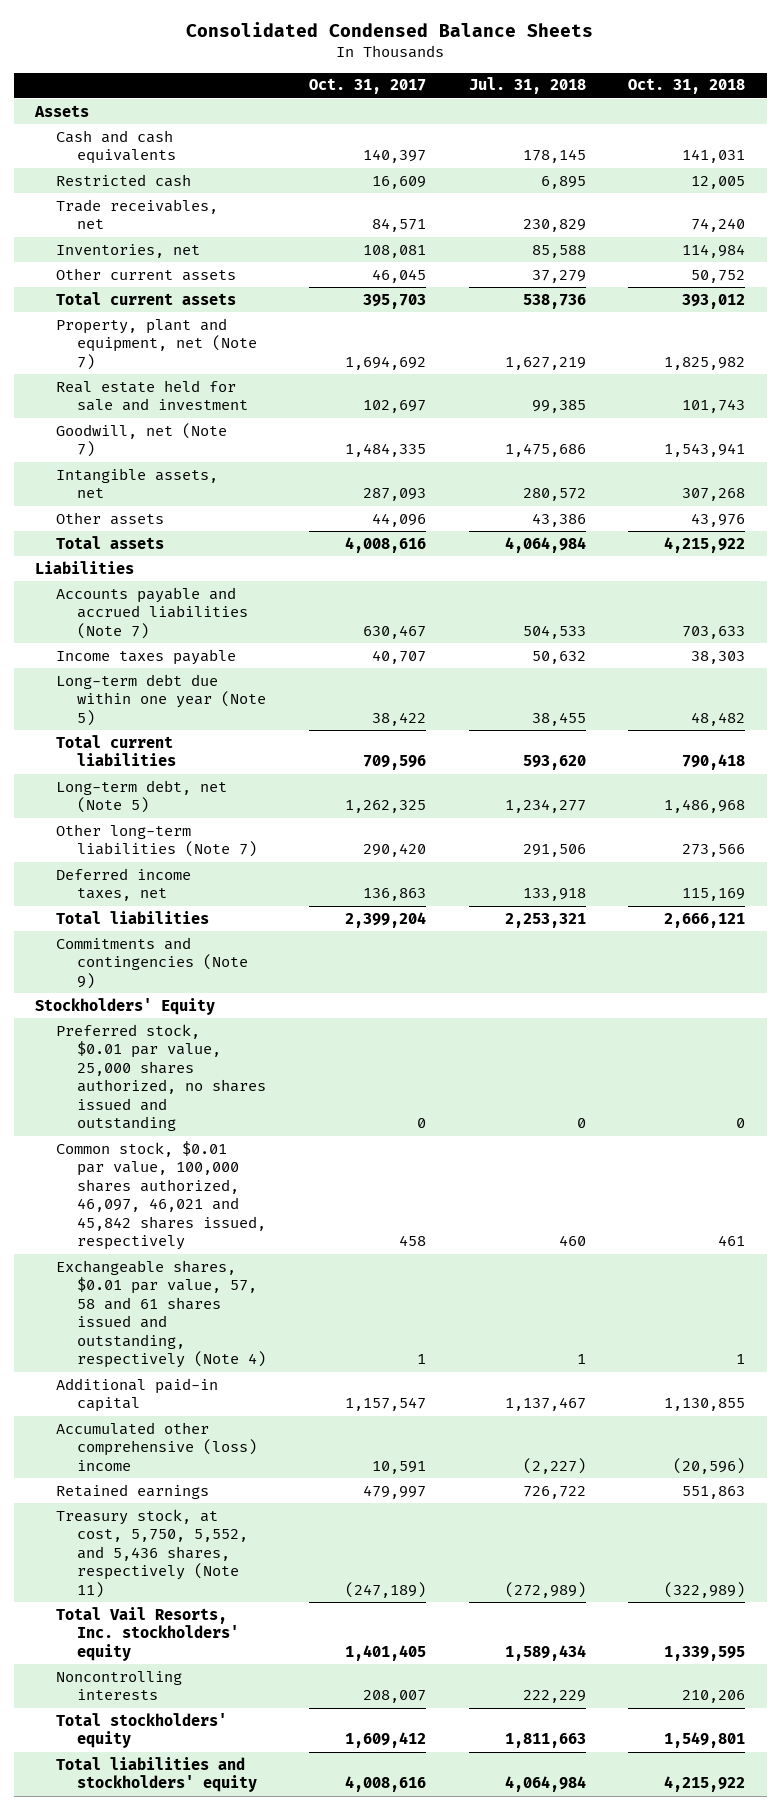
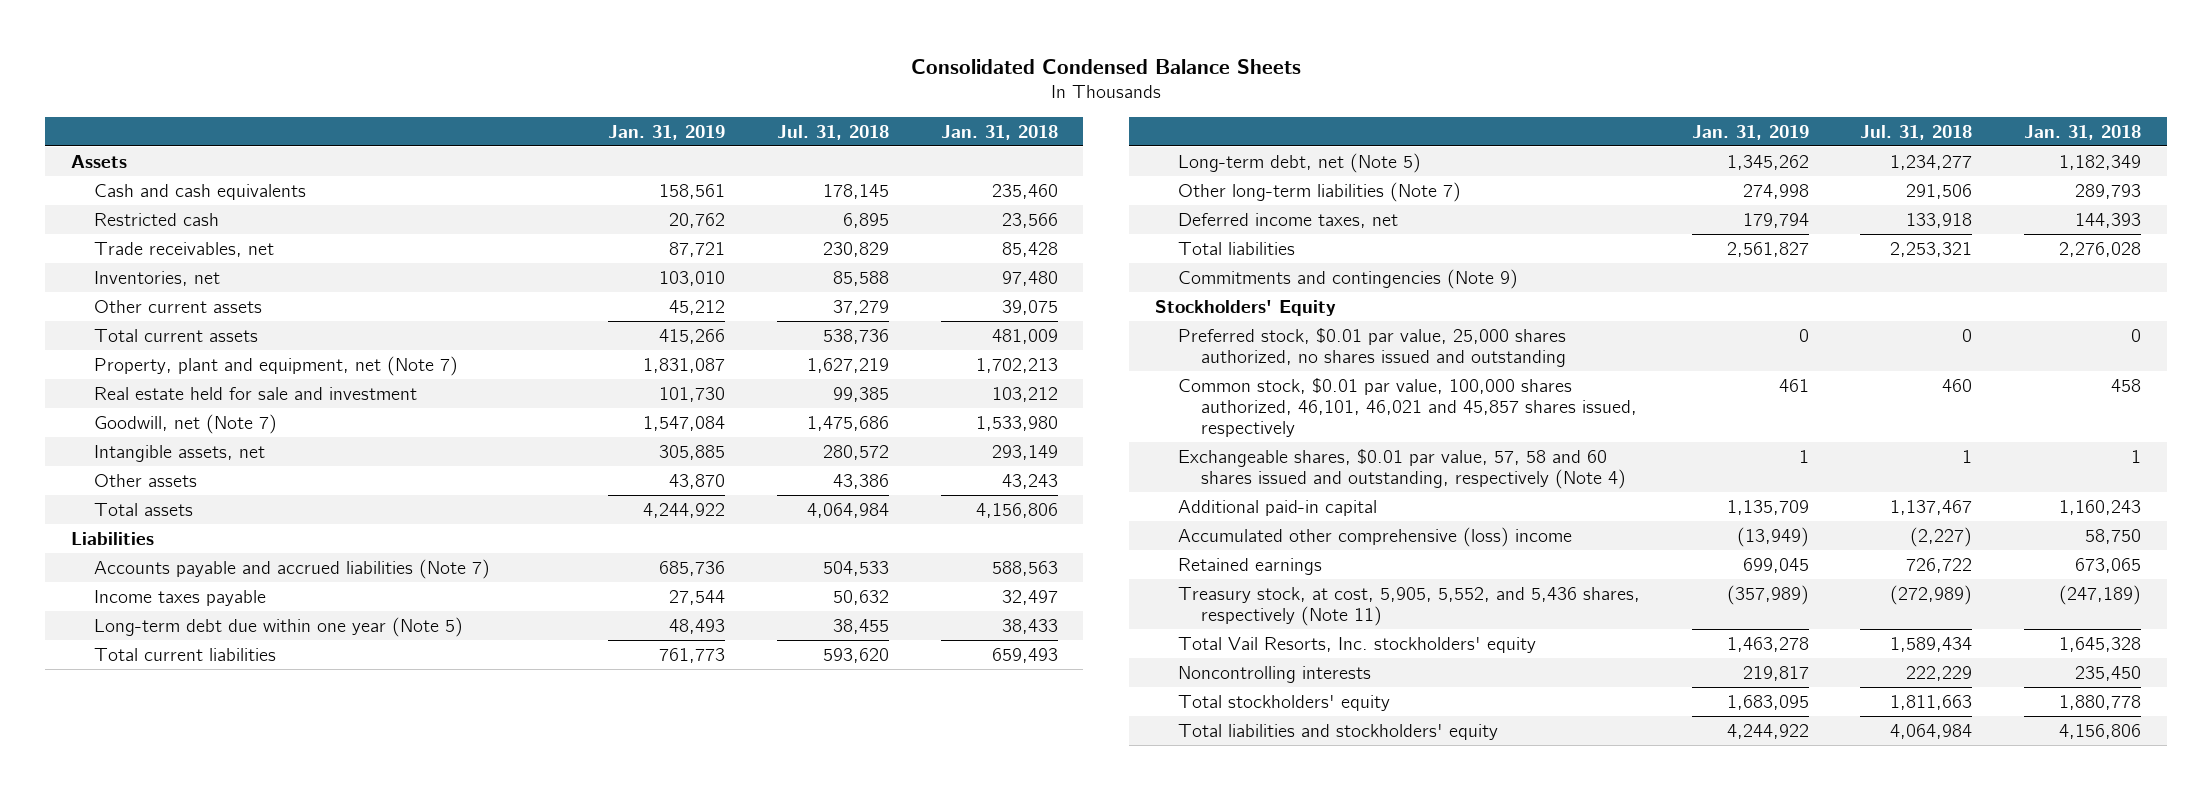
- | Oct. 31, 2017 | Jul. 31, 2018 | Oct. 31, 2018
+ | Jan. 31, 2019 | Jul. 31, 2018 | Jan. 31, 2018
- Common stock, $0.01 par value, 100,000 shares authorized, 46,097, 46,021 and 45,842 shares issued, respectively | 458 | 460 | 461
- Exchangeable shares, $0.01 par value, 57, 58 and 61 shares issued and outstanding, respectively (Note 4) | 1 | 1 | 1
+ Common stock, $0.01 par value, 100,000 shares authorized, 46,101, 46,021 and 45,857 shares issued, respectively | 461 | 460 | 458
+ Exchangeable shares, $0.01 par value, 57, 58 and 60 shares issued and outstanding, respectively (Note 4) | 1 | 1 | 1
- Treasury stock, at cost, 5,750, 5,552, and 5,436 shares, respectively (Note 11) | (247,189) | (272,989) | (322,989)
+ Treasury stock, at cost, 5,905, 5,552, and 5,436 shares, respectively (Note 11) | (357,989) | (272,989) | (247,189)

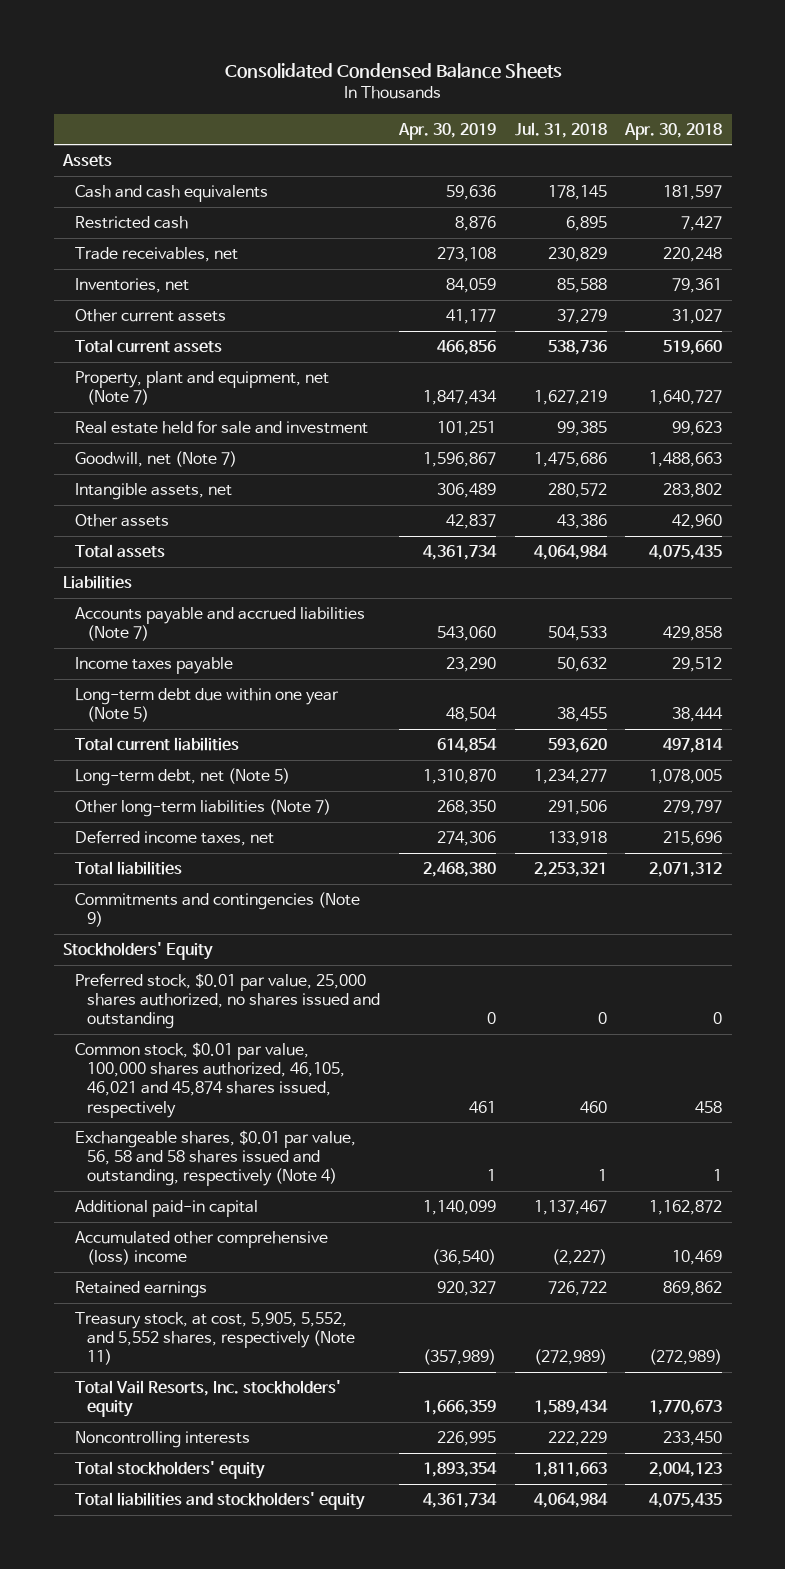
- | Jan. 31, 2019 | Jul. 31, 2018 | Jan. 31, 2018
+ | Apr. 30, 2019 | Jul. 31, 2018 | Apr. 30, 2018
- Common stock, $0.01 par value, 100,000 shares authorized, 46,101, 46,021 and 45,857 shares issued, respectively | 461 | 460 | 458
- Exchangeable shares, $0.01 par value, 57, 58 and 60 shares issued and outstanding, respectively (Note 4) | 1 | 1 | 1
+ Common stock, $0.01 par value, 100,000 shares authorized, 46,105, 46,021 and 45,874 shares issued, respectively | 461 | 460 | 458
+ Exchangeable shares, $0.01 par value, 56, 58 and 58 shares issued and outstanding, respectively (Note 4) | 1 | 1 | 1
- Treasury stock, at cost, 5,905, 5,552, and 5,436 shares, respectively (Note 11) | (357,989) | (272,989) | (247,189)
+ Treasury stock, at cost, 5,905, 5,552, and 5,552 shares, respectively (Note 11) | (357,989) | (272,989) | (272,989)

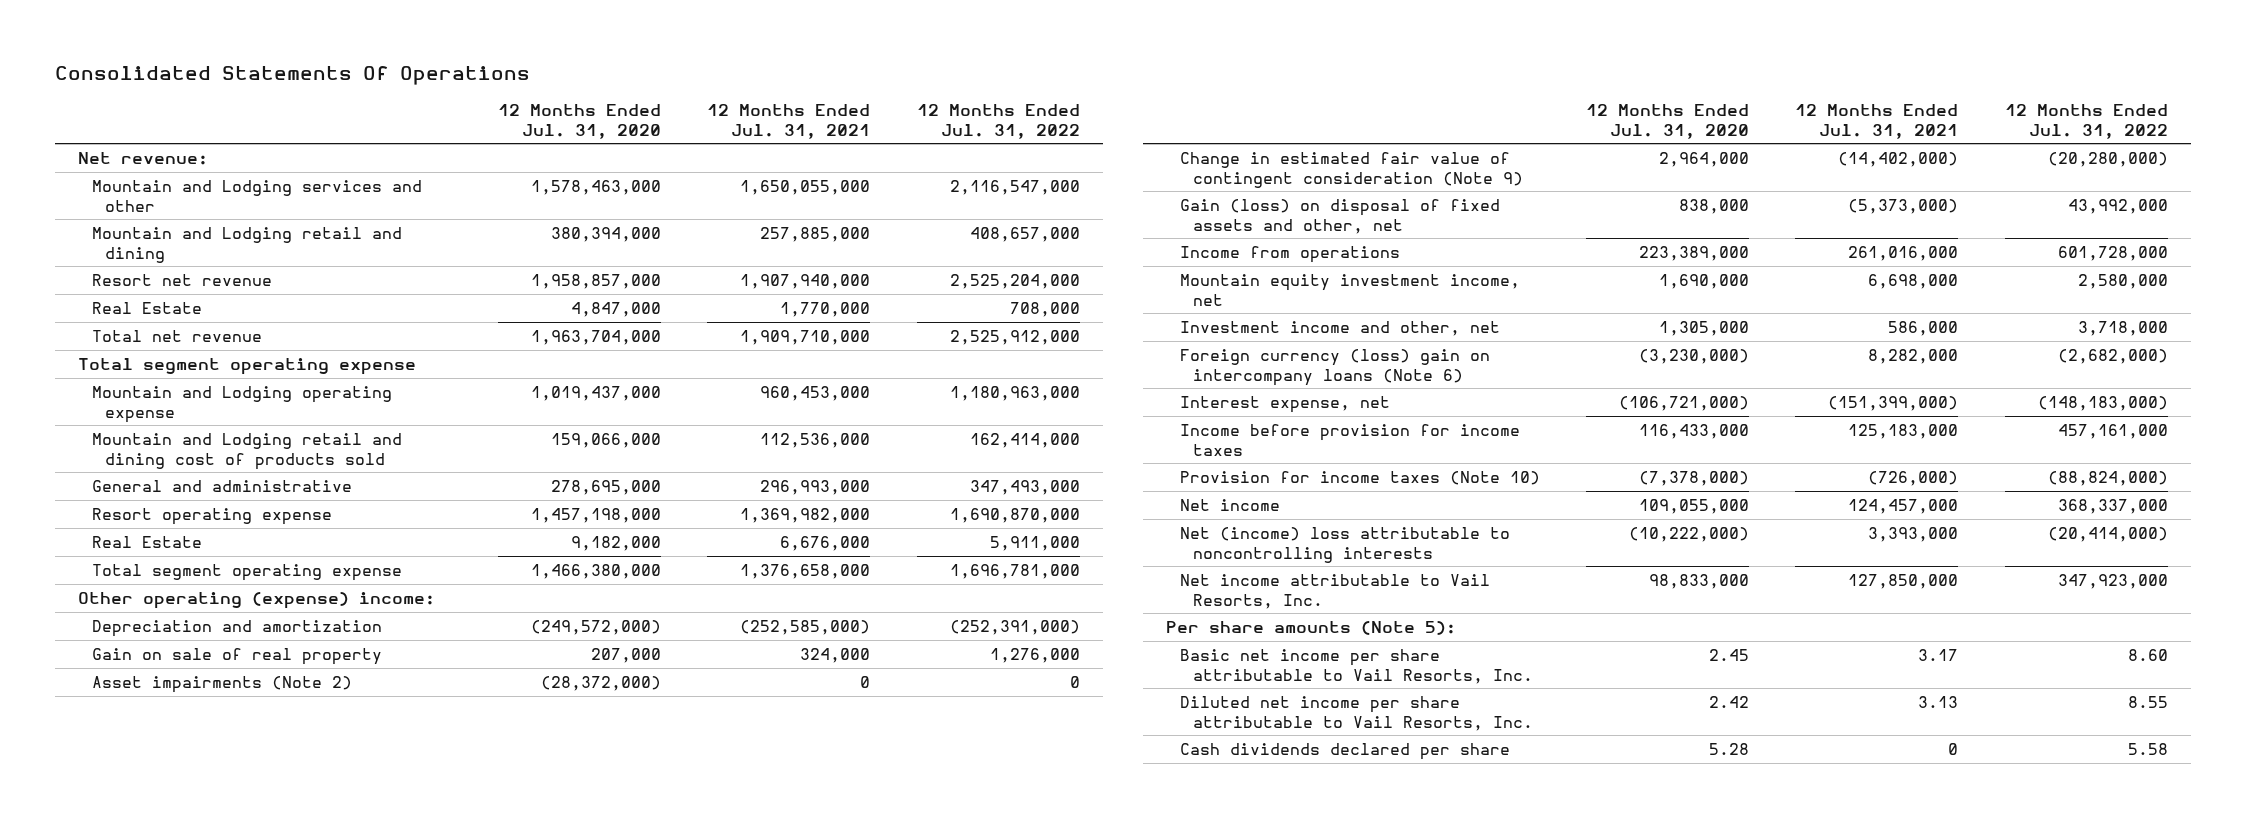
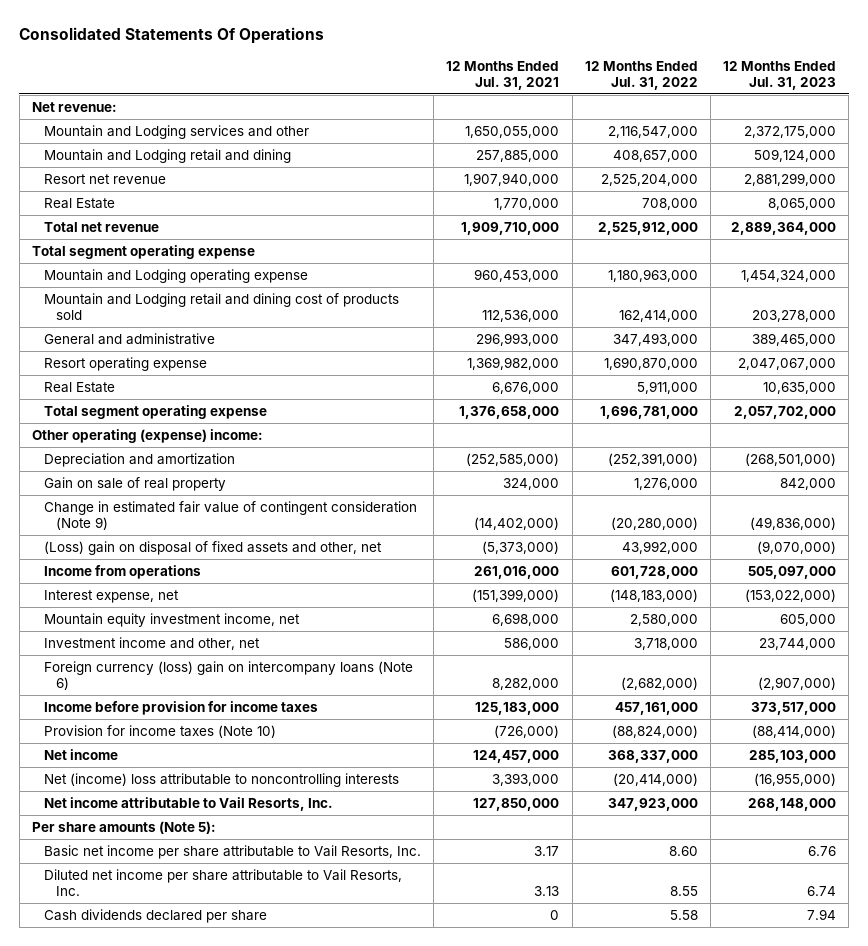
- | 12 Months Ended Jul. 31, 2020 | 12 Months Ended Jul. 31, 2021 | 12 Months Ended Jul. 31, 2022
+ | 12 Months Ended Jul. 31, 2021 | 12 Months Ended Jul. 31, 2022 | 12 Months Ended Jul. 31, 2023
- Asset impairments (Note 2) | (28,372,000) | 0 | 0
- Gain (loss) on disposal of fixed assets and other, net | 838,000 | (5,373,000) | 43,992,000
+ (Loss) gain on disposal of fixed assets and other, net | (5,373,000) | 43,992,000 | (9,070,000)
moved up: Interest expense, net | (151,399,000) | (148,183,000) | (153,022,000)

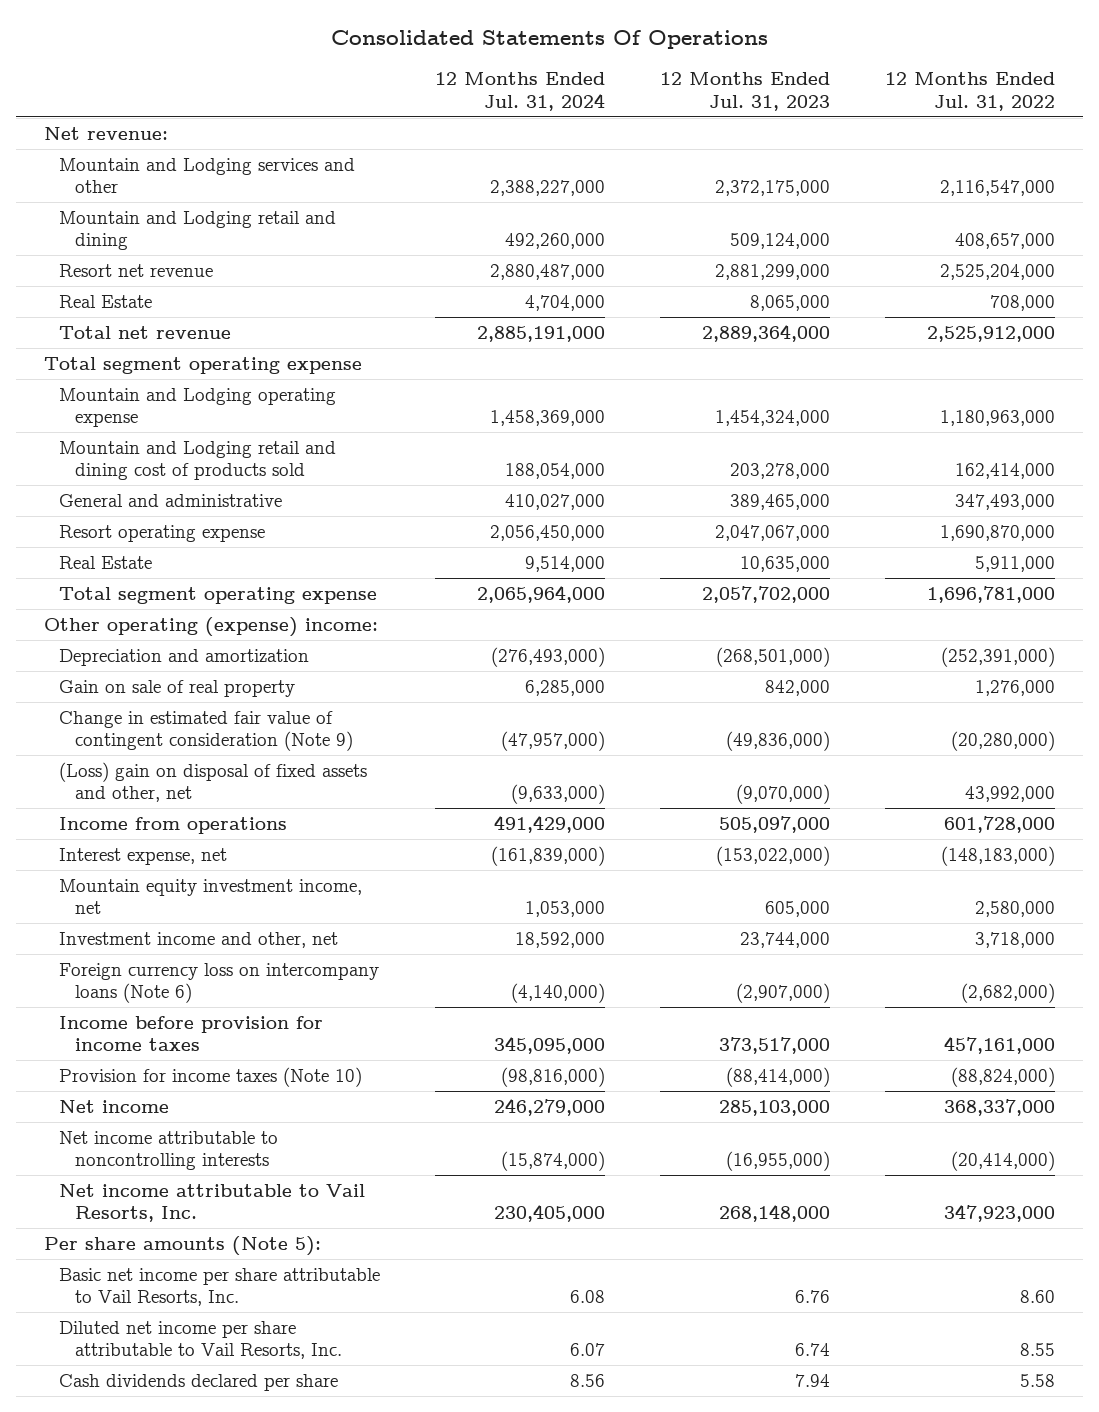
- | 12 Months Ended Jul. 31, 2021 | 12 Months Ended Jul. 31, 2022 | 12 Months Ended Jul. 31, 2023
+ | 12 Months Ended Jul. 31, 2024 | 12 Months Ended Jul. 31, 2023 | 12 Months Ended Jul. 31, 2022
- Foreign currency (loss) gain on intercompany loans (Note 6) | 8,282,000 | (2,682,000) | (2,907,000)
+ Foreign currency loss on intercompany loans (Note 6) | (4,140,000) | (2,907,000) | (2,682,000)
- Net (income) loss attributable to noncontrolling interests | 3,393,000 | (20,414,000) | (16,955,000)
+ Net income attributable to noncontrolling interests | (15,874,000) | (16,955,000) | (20,414,000)

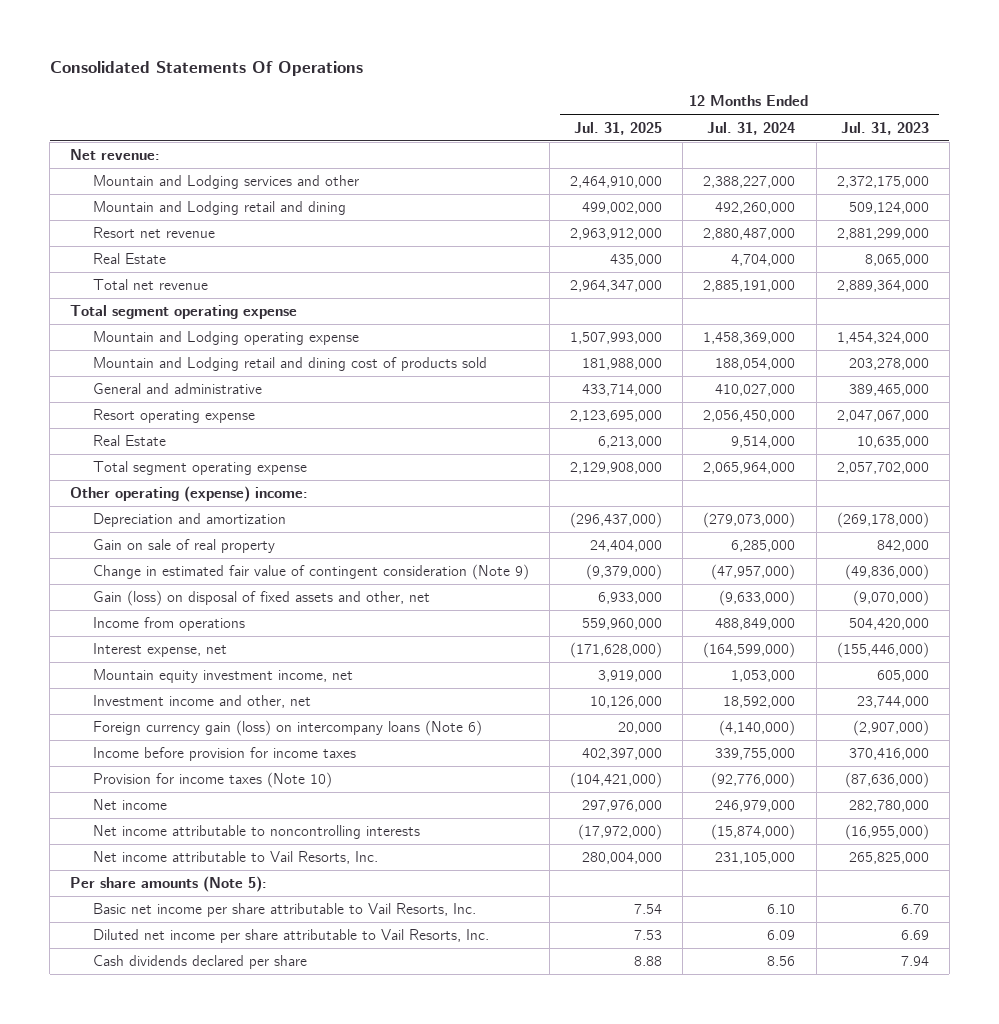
- | 12 Months Ended Jul. 31, 2024 | 12 Months Ended Jul. 31, 2023 | 12 Months Ended Jul. 31, 2022
+ | 12 Months Ended Jul. 31, 2025 | 12 Months Ended Jul. 31, 2024 | 12 Months Ended Jul. 31, 2023
- Depreciation and amortization | (276,493,000) | (268,501,000) | (252,391,000)
+ Depreciation and amortization | (296,437,000) | (279,073,000) | (269,178,000)
- (Loss) gain on disposal of fixed assets and other, net | (9,633,000) | (9,070,000) | 43,992,000
- Income from operations | 491,429,000 | 505,097,000 | 601,728,000
- Interest expense, net | (161,839,000) | (153,022,000) | (148,183,000)
+ Gain (loss) on disposal of fixed assets and other, net | 6,933,000 | (9,633,000) | (9,070,000)
+ Income from operations | 559,960,000 | 488,849,000 | 504,420,000
+ Interest expense, net | (171,628,000) | (164,599,000) | (155,446,000)
- Foreign currency loss on intercompany loans (Note 6) | (4,140,000) | (2,907,000) | (2,682,000)
- Income before provision for income taxes | 345,095,000 | 373,517,000 | 457,161,000
- Provision for income taxes (Note 10) | (98,816,000) | (88,414,000) | (88,824,000)
- Net income | 246,279,000 | 285,103,000 | 368,337,000
+ Foreign currency gain (loss) on intercompany loans (Note 6) | 20,000 | (4,140,000) | (2,907,000)
+ Income before provision for income taxes | 402,397,000 | 339,755,000 | 370,416,000
+ Provision for income taxes (Note 10) | (104,421,000) | (92,776,000) | (87,636,000)
+ Net income | 297,976,000 | 246,979,000 | 282,780,000
- Net income attributable to Vail Resorts, Inc. | 230,405,000 | 268,148,000 | 347,923,000
+ Net income attributable to Vail Resorts, Inc. | 280,004,000 | 231,105,000 | 265,825,000
- Basic net income per share attributable to Vail Resorts, Inc. | 6.08 | 6.76 | 8.60
- Diluted net income per share attributable to Vail Resorts, Inc. | 6.07 | 6.74 | 8.55
+ Basic net income per share attributable to Vail Resorts, Inc. | 7.54 | 6.10 | 6.70
+ Diluted net income per share attributable to Vail Resorts, Inc. | 7.53 | 6.09 | 6.69

